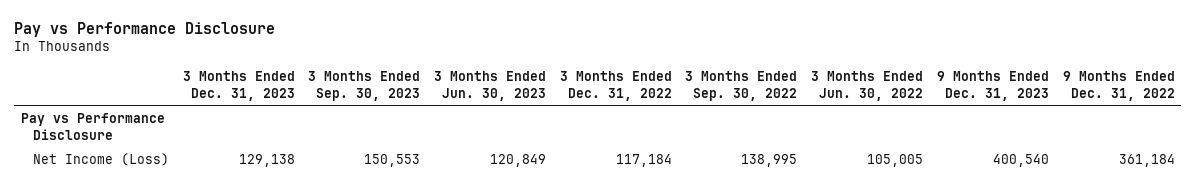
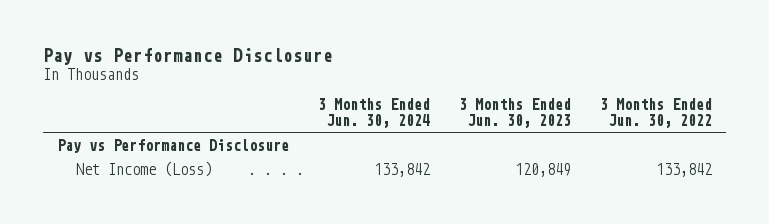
- | 3 Months Ended Dec. 31, 2023 | 3 Months Ended Sep. 30, 2023 | 3 Months Ended Jun. 30, 2023 | 3 Months Ended Dec. 31, 2022 | 3 Months Ended Sep. 30, 2022 | 3 Months Ended Jun. 30, 2022 | 9 Months Ended Dec. 31, 2023 | 9 Months Ended Dec. 31, 2022
+ | 3 Months Ended Jun. 30, 2024 | 3 Months Ended Jun. 30, 2023 | 3 Months Ended Jun. 30, 2022
- Net Income (Loss) | 129,138 | 150,553 | 120,849 | 117,184 | 138,995 | 105,005 | 400,540 | 361,184
+ Net Income (Loss) | 133,842 | 120,849 | 133,842

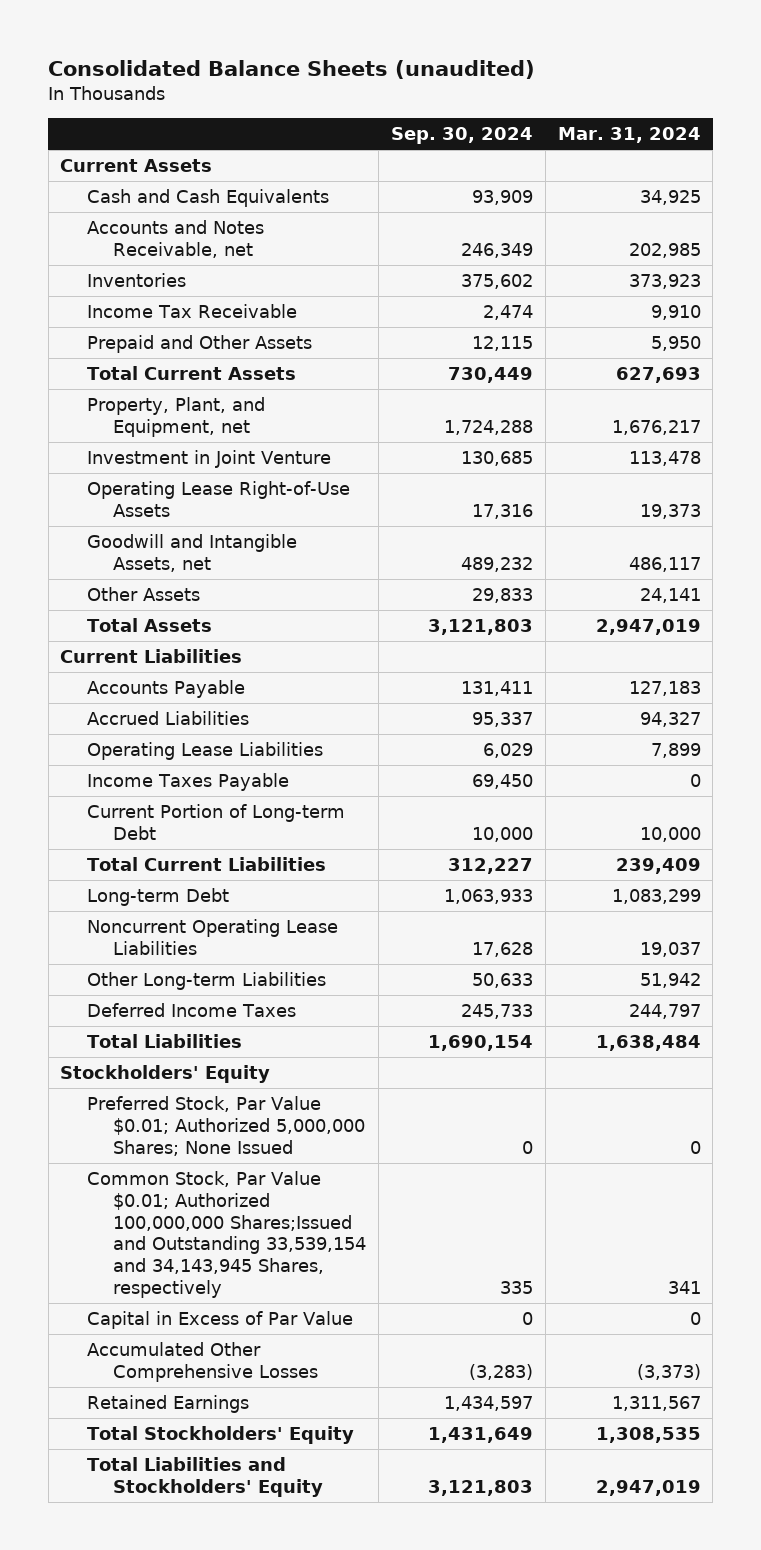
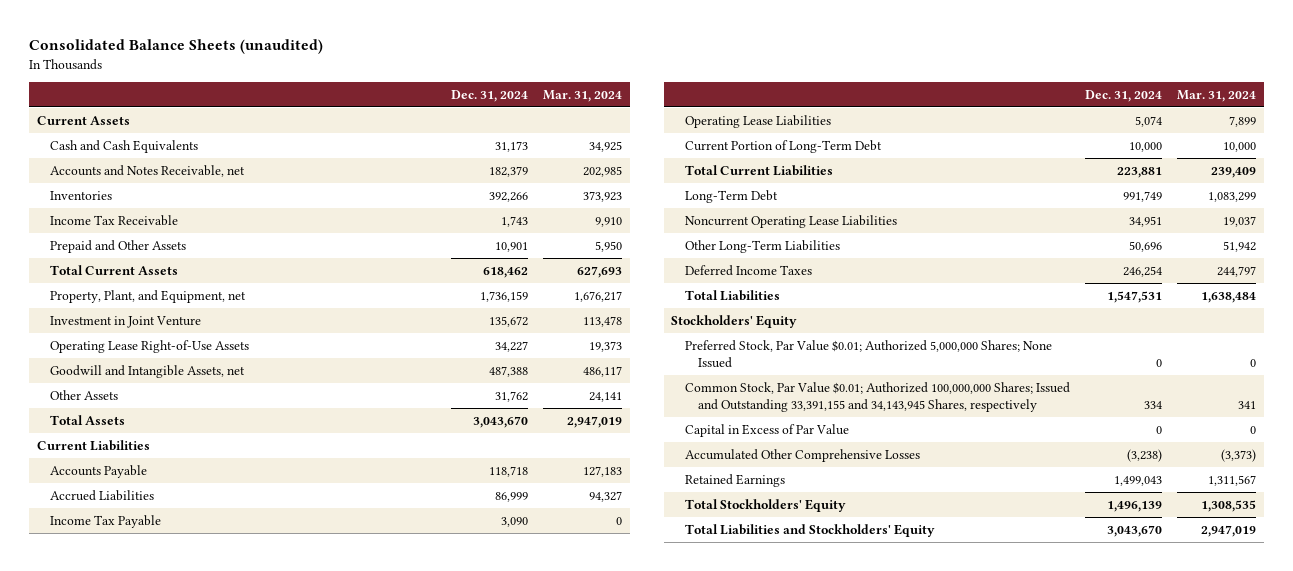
- | Sep. 30, 2024 | Mar. 31, 2024
+ | Dec. 31, 2024 | Mar. 31, 2024
+ Income Tax Payable | 3,090 | 0
- Income Taxes Payable | 69,450 | 0
- Current Portion of Long-term Debt | 10,000 | 10,000
+ Current Portion of Long-Term Debt | 10,000 | 10,000
- Long-term Debt | 1,063,933 | 1,083,299
+ Long-Term Debt | 991,749 | 1,083,299
- Other Long-term Liabilities | 50,633 | 51,942
+ Other Long-Term Liabilities | 50,696 | 51,942
- Common Stock, Par Value $0.01; Authorized 100,000,000 Shares;Issued and Outstanding 33,539,154 and 34,143,945 Shares, respectively | 335 | 341
+ Common Stock, Par Value $0.01; Authorized 100,000,000 Shares; Issued and Outstanding 33,391,155 and 34,143,945 Shares, respectively | 334 | 341

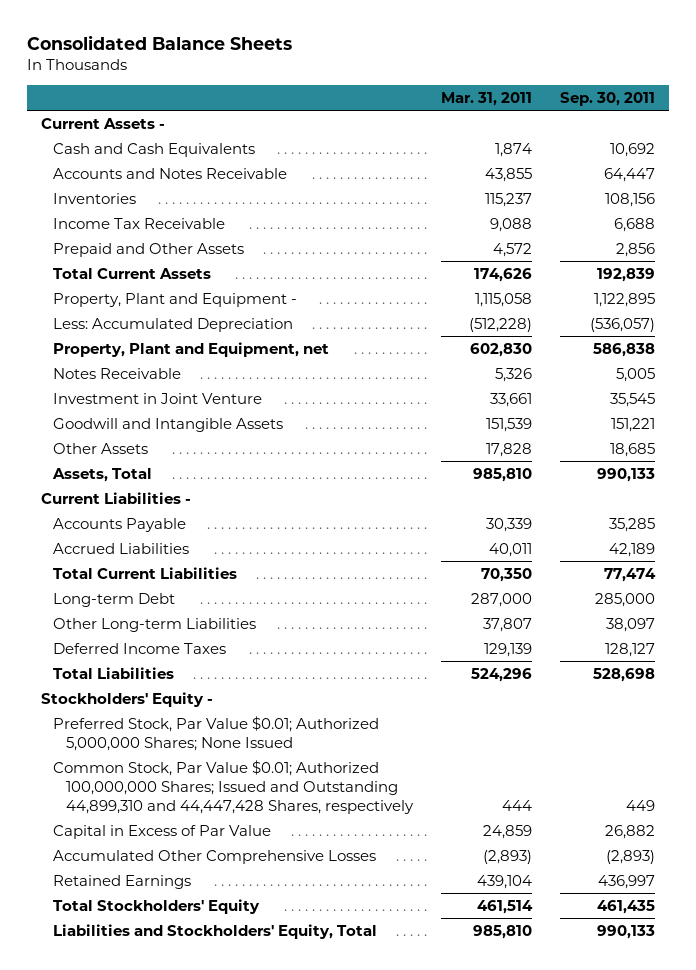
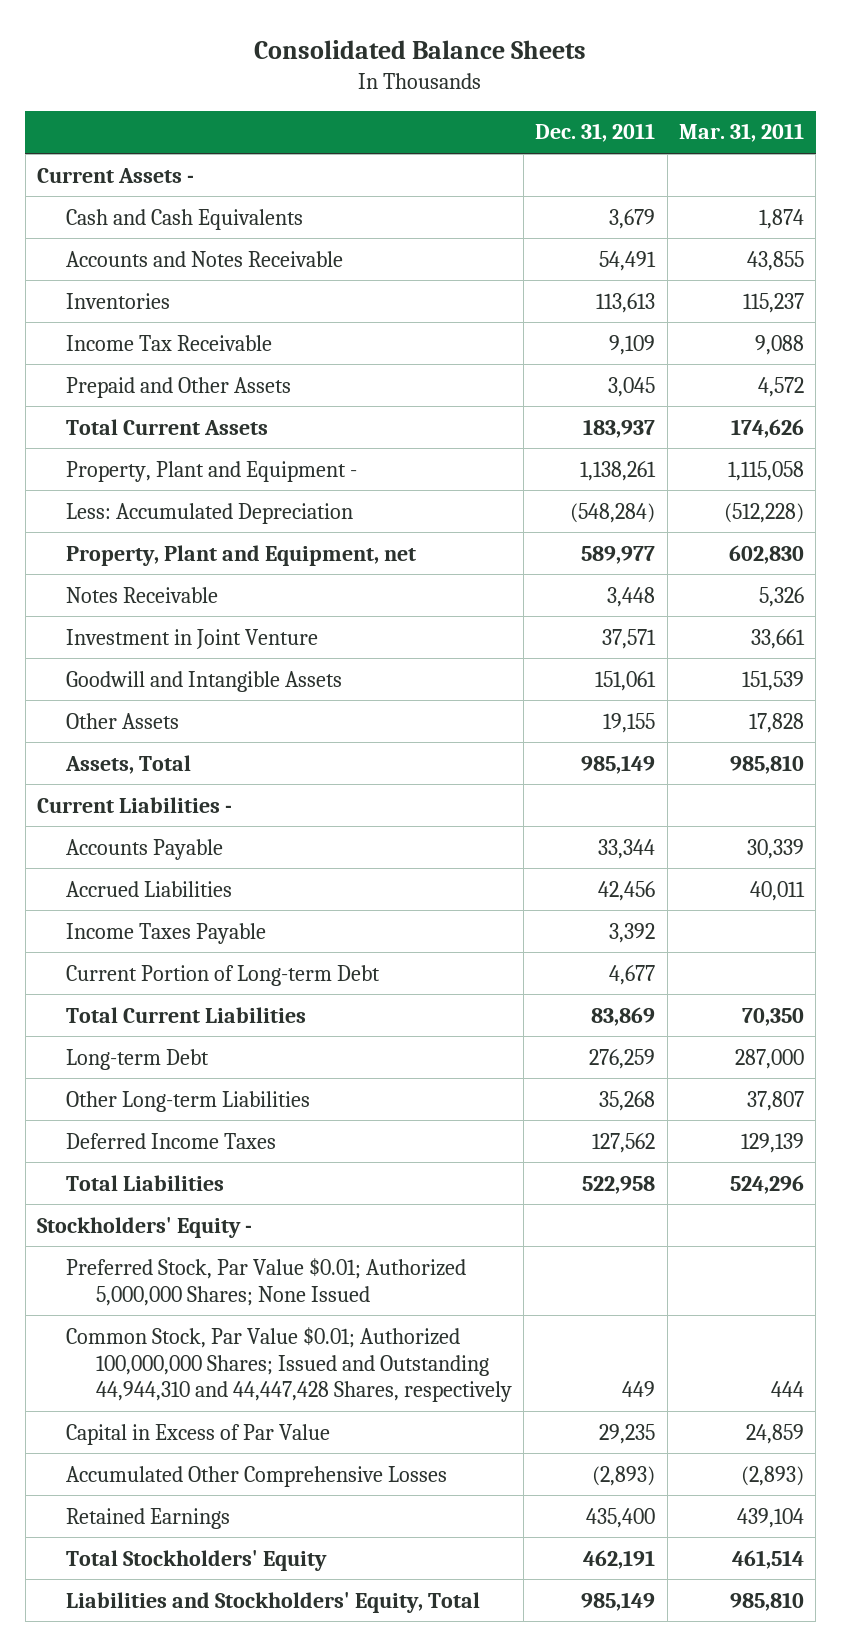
- | Mar. 31, 2011 | Sep. 30, 2011
+ | Dec. 31, 2011 | Mar. 31, 2011
+ Income Taxes Payable | 3,392 |
+ Current Portion of Long-term Debt | 4,677 |
- Common Stock, Par Value $0.01; Authorized 100,000,000 Shares; Issued and Outstanding 44,899,310 and 44,447,428 Shares, respectively | 444 | 449
+ Common Stock, Par Value $0.01; Authorized 100,000,000 Shares; Issued and Outstanding 44,944,310 and 44,447,428 Shares, respectively | 449 | 444

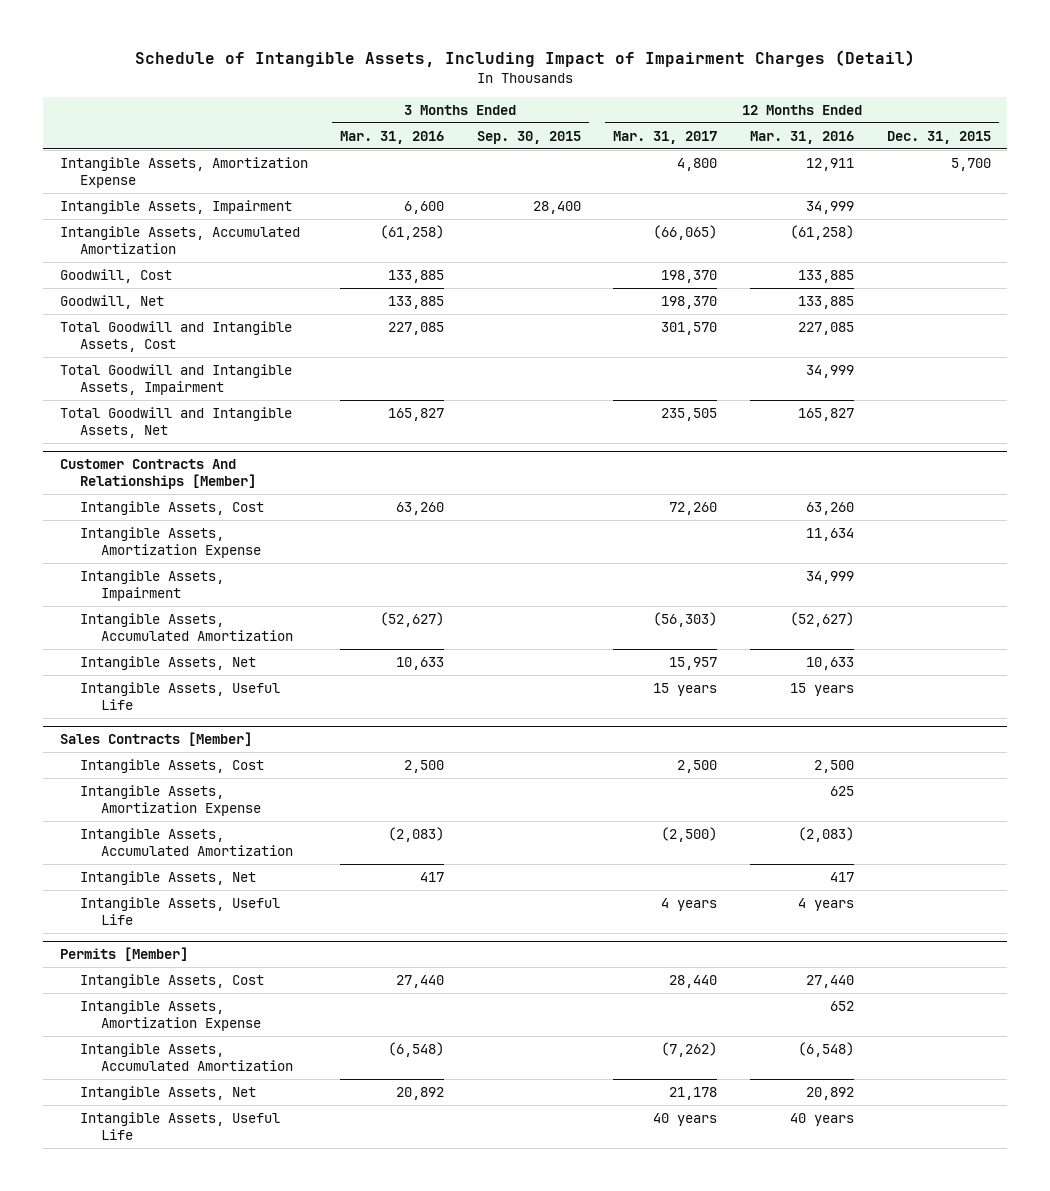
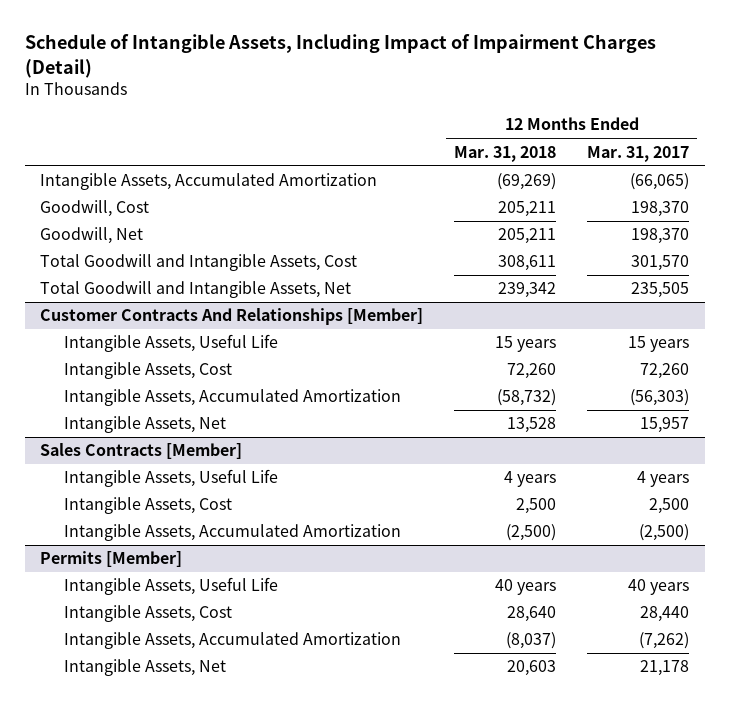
- | 3 Months Ended Mar. 31, 2016 | 3 Months Ended Sep. 30, 2015 | 12 Months Ended Mar. 31, 2017 | 12 Months Ended Mar. 31, 2016 | 12 Months Ended Dec. 31, 2015
+ | 12 Months Ended Mar. 31, 2018 | 12 Months Ended Mar. 31, 2017
- Intangible Assets, Amortization Expense | | | 4,800 | 12,911 | 5,700
- Intangible Assets, Impairment | 6,600 | 28,400 | | 34,999 |
- Total Goodwill and Intangible Assets, Impairment | | | | 34,999 |
@ Customer Contracts And Relationships [Member]
moved up: Intangible Assets, Useful Life | 15 years | 15 years
- Intangible Assets, Amortization Expense | | | | 11,634 |
- Intangible Assets, Impairment | | | | 34,999 |
@ Sales Contracts [Member]
moved up: Intangible Assets, Useful Life | 4 years | 4 years
- Intangible Assets, Amortization Expense | | | | 625 |
- Intangible Assets, Net | 417 | | | 417 |
@ Permits [Member]
moved up: Intangible Assets, Useful Life | 40 years | 40 years
- Intangible Assets, Amortization Expense | | | | 652 |

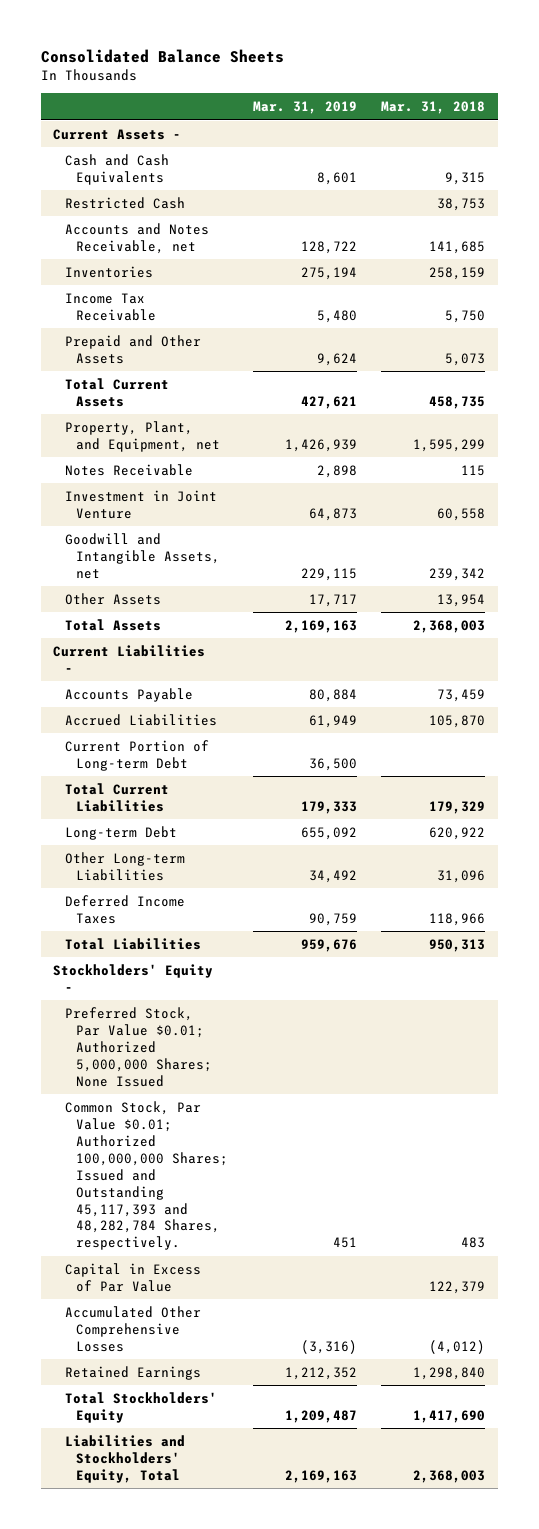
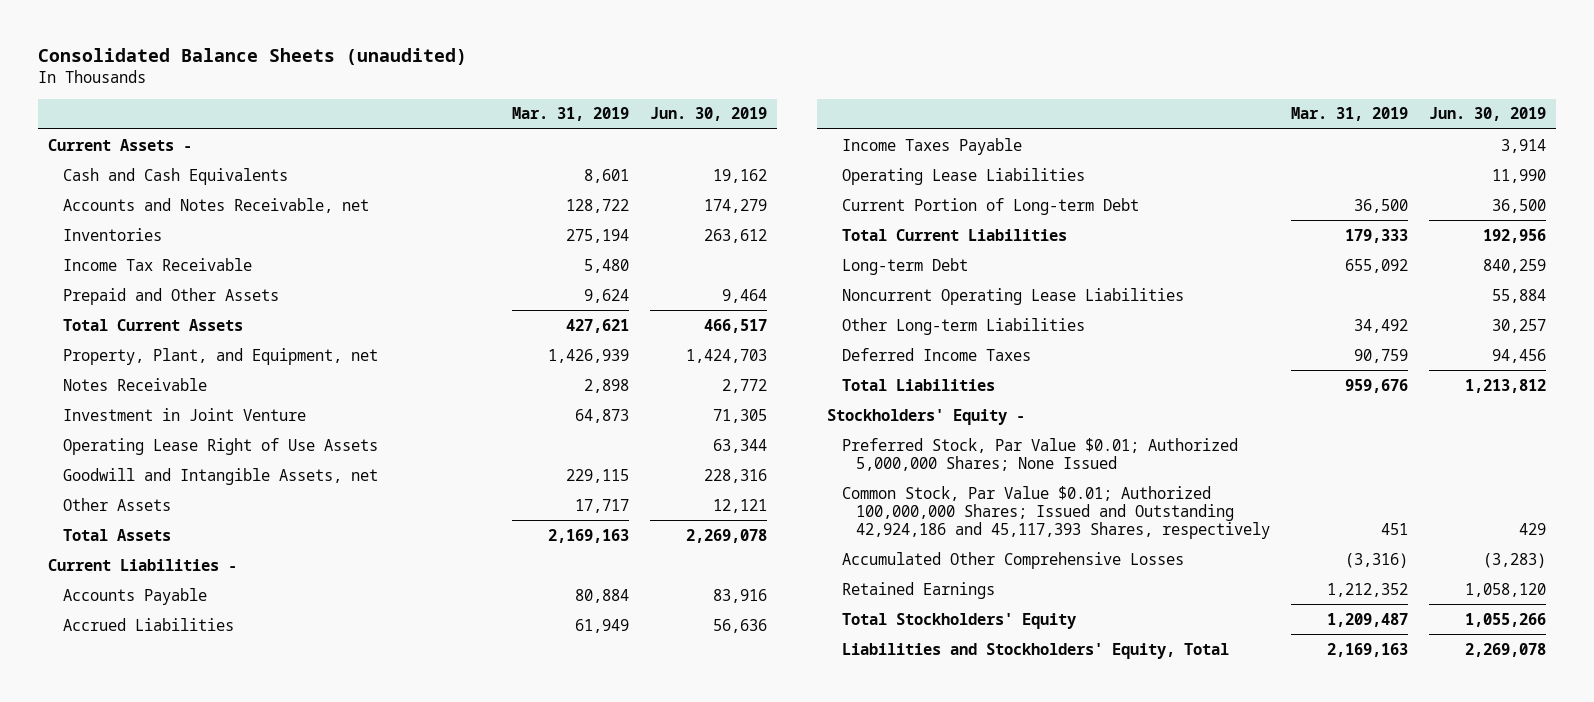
- Consolidated Balance Sheets
+ Consolidated Balance Sheets (unaudited)
- | Mar. 31, 2019 | Mar. 31, 2018
+ | Mar. 31, 2019 | Jun. 30, 2019
- Restricted Cash | | 38,753
+ Operating Lease Right of Use Assets | | 63,344
+ Income Taxes Payable | | 3,914
+ Operating Lease Liabilities | | 11,990
+ Noncurrent Operating Lease Liabilities | | 55,884
- Common Stock, Par Value $0.01; Authorized 100,000,000 Shares; Issued and Outstanding 45,117,393 and 48,282,784 Shares, respectively. | 451 | 483
- Capital in Excess of Par Value | | 122,379
+ Common Stock, Par Value $0.01; Authorized 100,000,000 Shares; Issued and Outstanding 42,924,186 and 45,117,393 Shares, respectively | 451 | 429

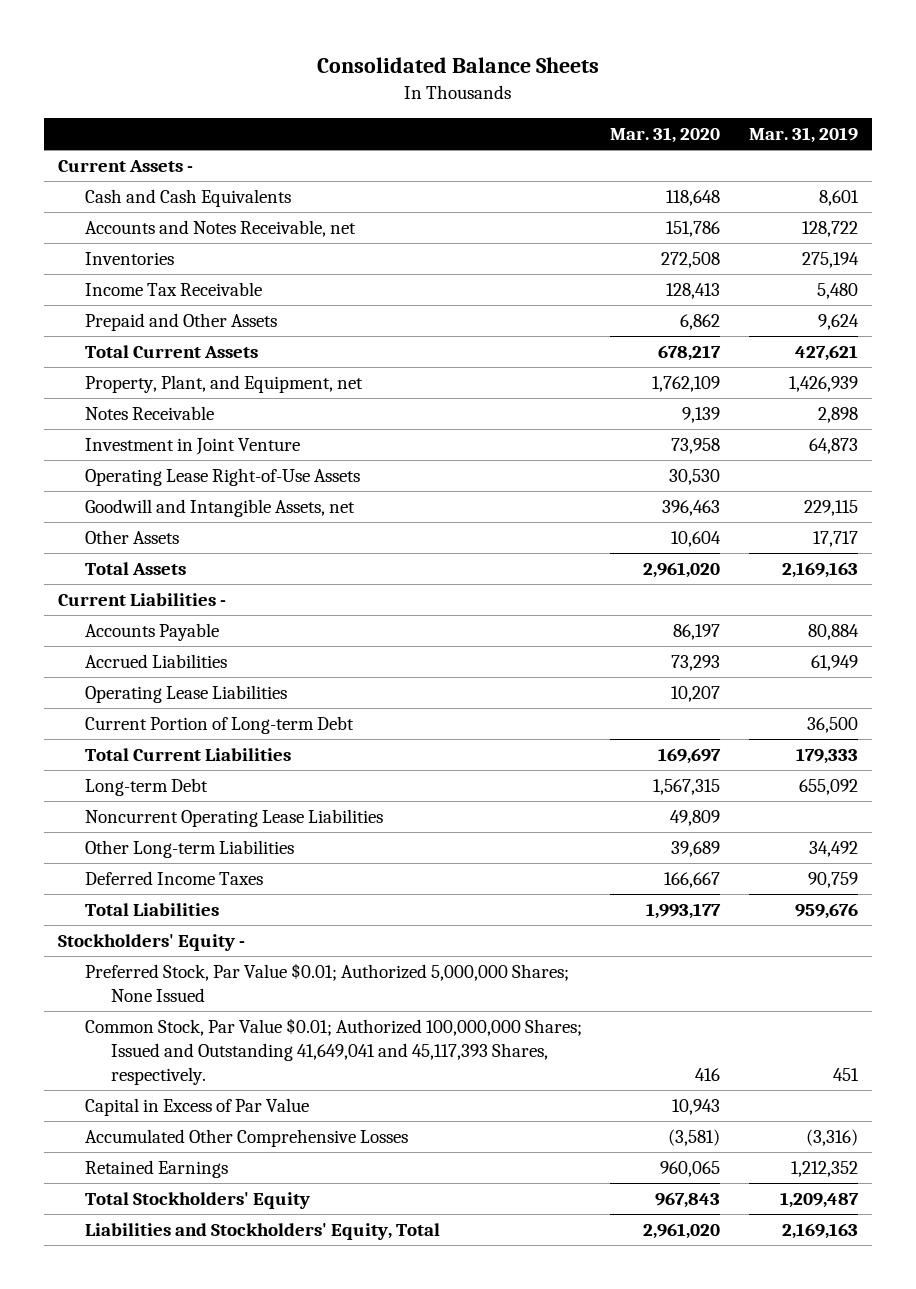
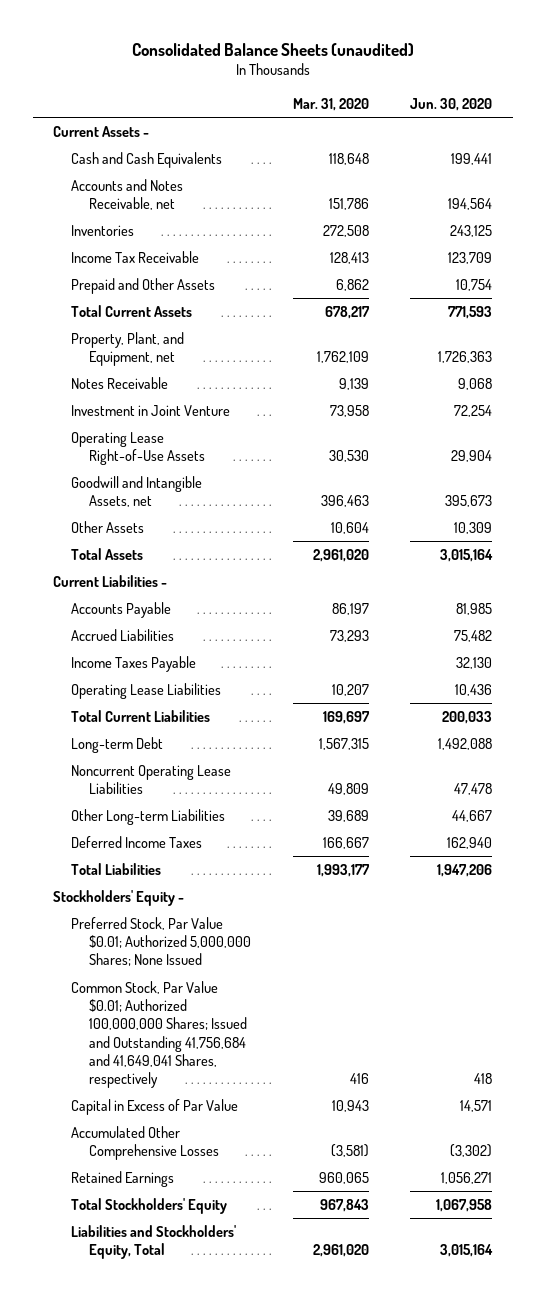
- Consolidated Balance Sheets
+ Consolidated Balance Sheets (unaudited)
- | Mar. 31, 2020 | Mar. 31, 2019
+ | Mar. 31, 2020 | Jun. 30, 2020
+ Income Taxes Payable | | 32,130
- Current Portion of Long-term Debt | | 36,500
- Common Stock, Par Value $0.01; Authorized 100,000,000 Shares; Issued and Outstanding 41,649,041 and 45,117,393 Shares, respectively. | 416 | 451
+ Common Stock, Par Value $0.01; Authorized 100,000,000 Shares; Issued and Outstanding 41,756,684 and 41,649,041 Shares, respectively | 416 | 418

